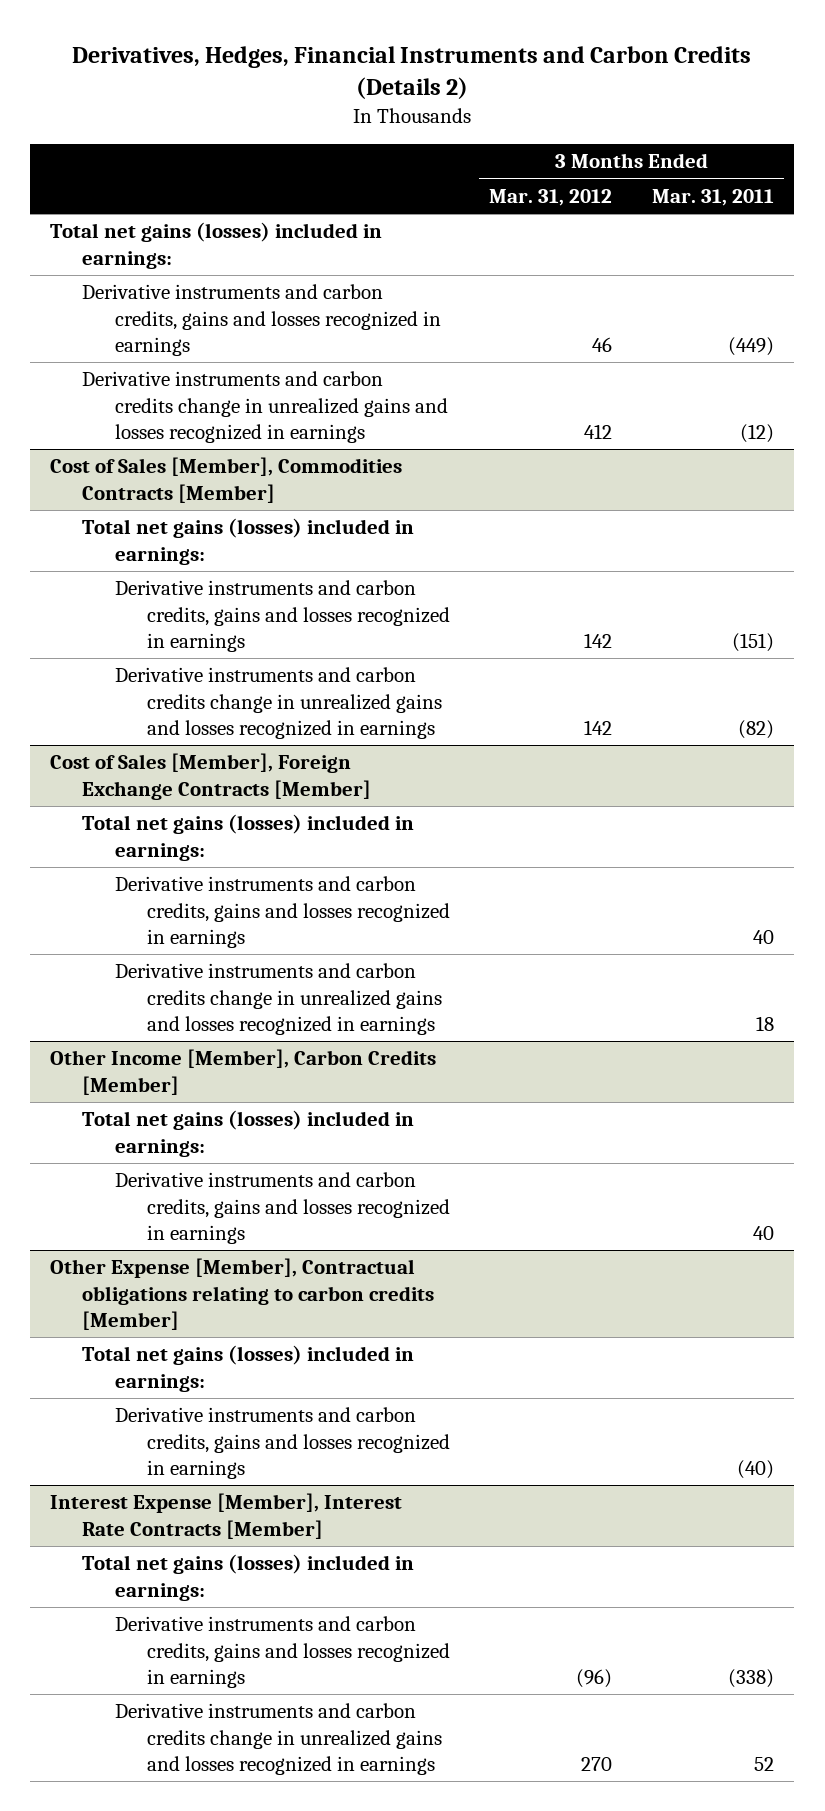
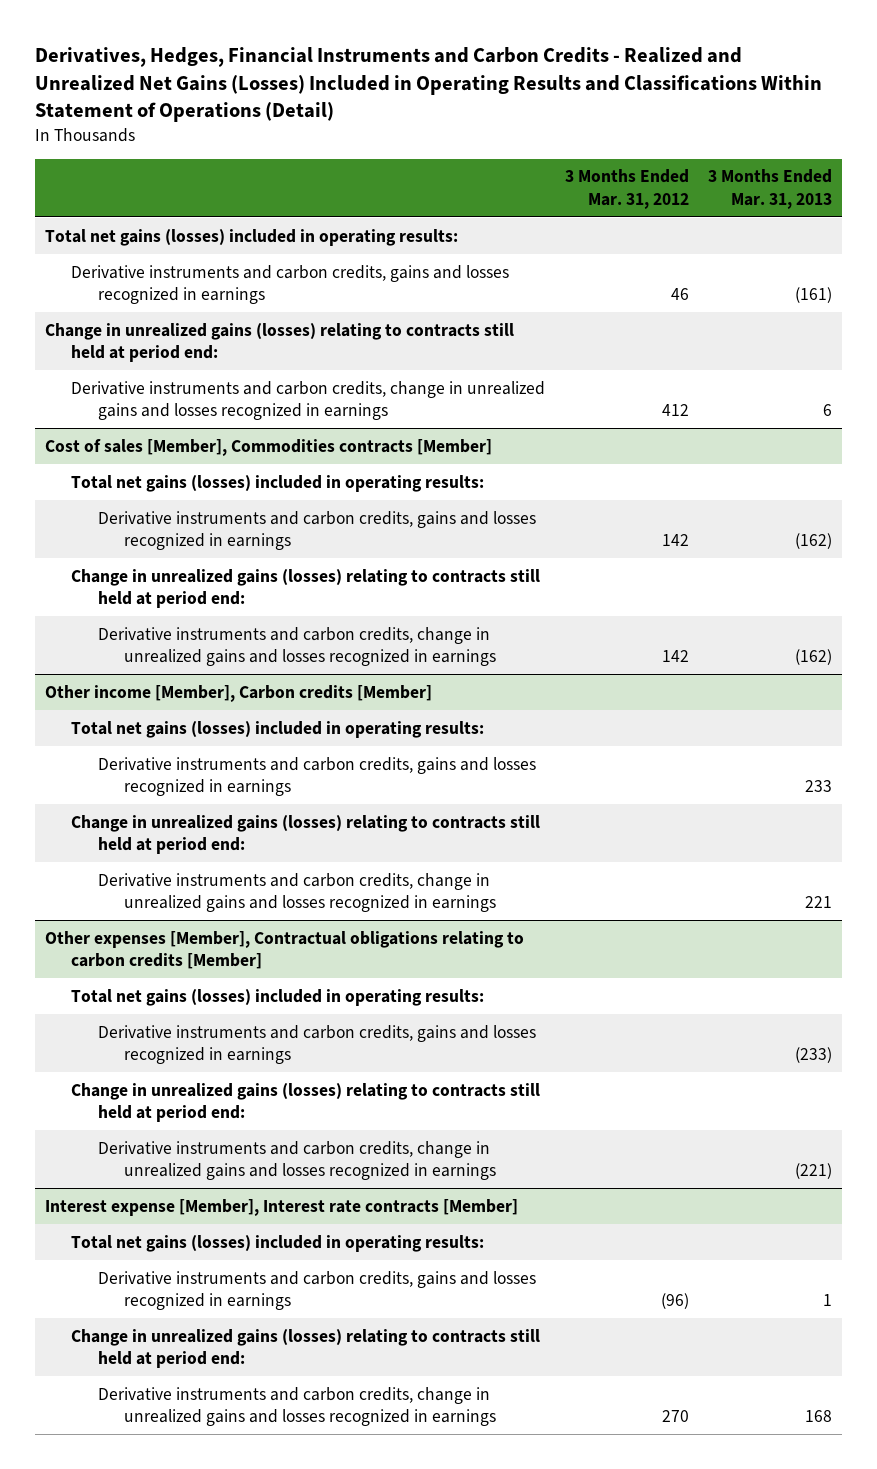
- Derivatives, Hedges, Financial Instruments and Carbon Credits (Details 2)
+ Derivatives, Hedges, Financial Instruments and Carbon Credits - Realized and Unrealized Net Gains (Losses) Included in Operating Results and Classifications Within Statement of Operations (Detail)
- | 3 Months Ended Mar. 31, 2012 | 3 Months Ended Mar. 31, 2011
+ | 3 Months Ended Mar. 31, 2012 | 3 Months Ended Mar. 31, 2013
- Total net gains (losses) included in earnings:
+ Total net gains (losses) included in operating results:
- Derivative instruments and carbon credits change in unrealized gains and losses recognized in earnings | 412 | (12)
- Cost of Sales [Member], Commodities Contracts [Member]
- Total net gains (losses) included in earnings:
+ Change in unrealized gains (losses) relating to contracts still held at period end:
+ Derivative instruments and carbon credits, change in unrealized gains and losses recognized in earnings | 412 | 6
+ Cost of sales [Member], Commodities contracts [Member]
+ Total net gains (losses) included in operating results:
- Derivative instruments and carbon credits change in unrealized gains and losses recognized in earnings | 142 | (82)
- Cost of Sales [Member], Foreign Exchange Contracts [Member]
- Total net gains (losses) included in earnings:
- Derivative instruments and carbon credits, gains and losses recognized in earnings | | 40
- Derivative instruments and carbon credits change in unrealized gains and losses recognized in earnings | | 18
- Other Income [Member], Carbon Credits [Member]
- Total net gains (losses) included in earnings:
+ Change in unrealized gains (losses) relating to contracts still held at period end:
+ Derivative instruments and carbon credits, change in unrealized gains and losses recognized in earnings | 142 | (162)
+ Other income [Member], Carbon credits [Member]
+ Total net gains (losses) included in operating results:
- Other Expense [Member], Contractual obligations relating to carbon credits [Member]
- Total net gains (losses) included in earnings:
+ Change in unrealized gains (losses) relating to contracts still held at period end:
+ Derivative instruments and carbon credits, change in unrealized gains and losses recognized in earnings | | 221
+ Other expenses [Member], Contractual obligations relating to carbon credits [Member]
+ Total net gains (losses) included in operating results:
- Interest Expense [Member], Interest Rate Contracts [Member]
- Total net gains (losses) included in earnings:
+ Change in unrealized gains (losses) relating to contracts still held at period end:
+ Derivative instruments and carbon credits, change in unrealized gains and losses recognized in earnings | | (221)
+ Interest expense [Member], Interest rate contracts [Member]
+ Total net gains (losses) included in operating results:
- Derivative instruments and carbon credits change in unrealized gains and losses recognized in earnings | 270 | 52
+ Change in unrealized gains (losses) relating to contracts still held at period end:
+ Derivative instruments and carbon credits, change in unrealized gains and losses recognized in earnings | 270 | 168

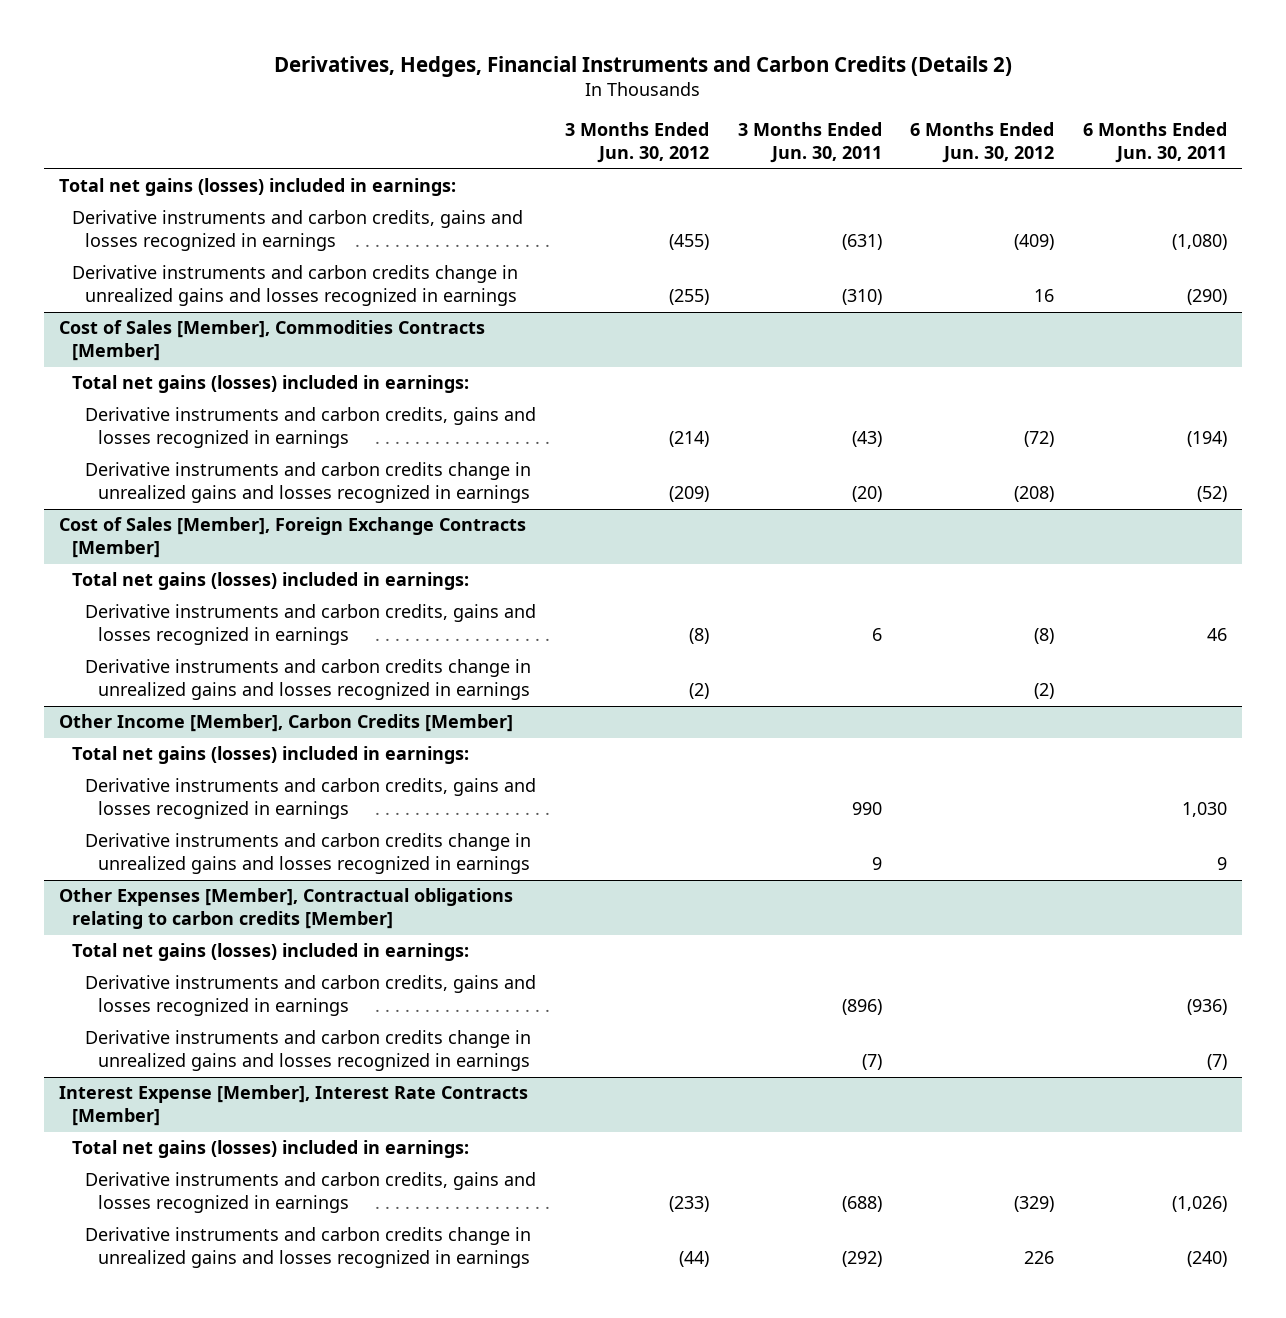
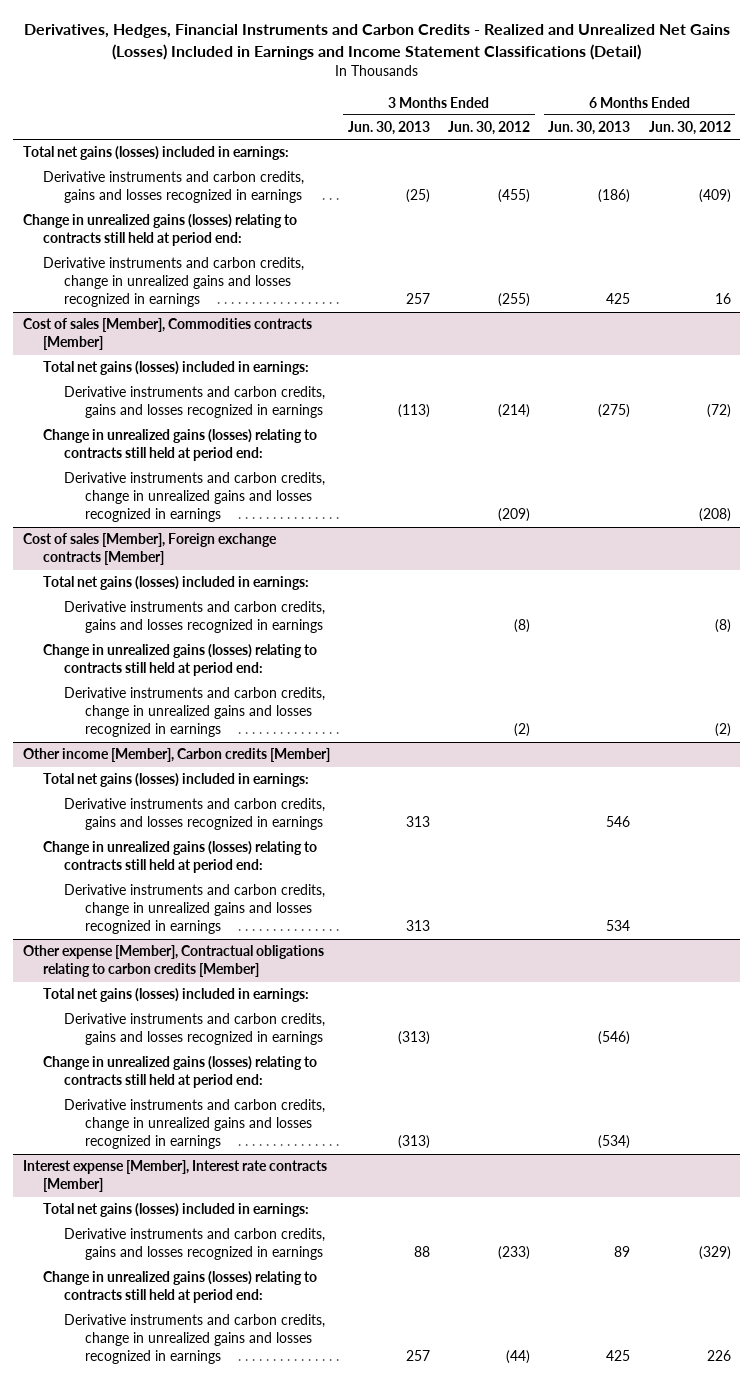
- Derivatives, Hedges, Financial Instruments and Carbon Credits (Details 2)
+ Derivatives, Hedges, Financial Instruments and Carbon Credits - Realized and Unrealized Net Gains (Losses) Included in Earnings and Income Statement Classifications (Detail)
- | 3 Months Ended Jun. 30, 2012 | 3 Months Ended Jun. 30, 2011 | 6 Months Ended Jun. 30, 2012 | 6 Months Ended Jun. 30, 2011
+ | 3 Months Ended Jun. 30, 2013 | 3 Months Ended Jun. 30, 2012 | 6 Months Ended Jun. 30, 2013 | 6 Months Ended Jun. 30, 2012
- Derivative instruments and carbon credits change in unrealized gains and losses recognized in earnings | (255) | (310) | 16 | (290)
- Cost of Sales [Member], Commodities Contracts [Member]
+ Change in unrealized gains (losses) relating to contracts still held at period end:
+ Derivative instruments and carbon credits, change in unrealized gains and losses recognized in earnings | 257 | (255) | 425 | 16
+ Cost of sales [Member], Commodities contracts [Member]
- Derivative instruments and carbon credits change in unrealized gains and losses recognized in earnings | (209) | (20) | (208) | (52)
- Cost of Sales [Member], Foreign Exchange Contracts [Member]
+ Change in unrealized gains (losses) relating to contracts still held at period end:
+ Derivative instruments and carbon credits, change in unrealized gains and losses recognized in earnings | | (209) | | (208)
+ Cost of sales [Member], Foreign exchange contracts [Member]
- Derivative instruments and carbon credits change in unrealized gains and losses recognized in earnings | (2) | | (2) |
- Other Income [Member], Carbon Credits [Member]
+ Change in unrealized gains (losses) relating to contracts still held at period end:
+ Derivative instruments and carbon credits, change in unrealized gains and losses recognized in earnings | | (2) | | (2)
+ Other income [Member], Carbon credits [Member]
- Derivative instruments and carbon credits change in unrealized gains and losses recognized in earnings | | 9 | | 9
- Other Expenses [Member], Contractual obligations relating to carbon credits [Member]
+ Change in unrealized gains (losses) relating to contracts still held at period end:
+ Derivative instruments and carbon credits, change in unrealized gains and losses recognized in earnings | 313 | | 534 |
+ Other expense [Member], Contractual obligations relating to carbon credits [Member]
- Derivative instruments and carbon credits change in unrealized gains and losses recognized in earnings | | (7) | | (7)
- Interest Expense [Member], Interest Rate Contracts [Member]
+ Change in unrealized gains (losses) relating to contracts still held at period end:
+ Derivative instruments and carbon credits, change in unrealized gains and losses recognized in earnings | (313) | | (534) |
+ Interest expense [Member], Interest rate contracts [Member]
- Derivative instruments and carbon credits change in unrealized gains and losses recognized in earnings | (44) | (292) | 226 | (240)
+ Change in unrealized gains (losses) relating to contracts still held at period end:
+ Derivative instruments and carbon credits, change in unrealized gains and losses recognized in earnings | 257 | (44) | 425 | 226

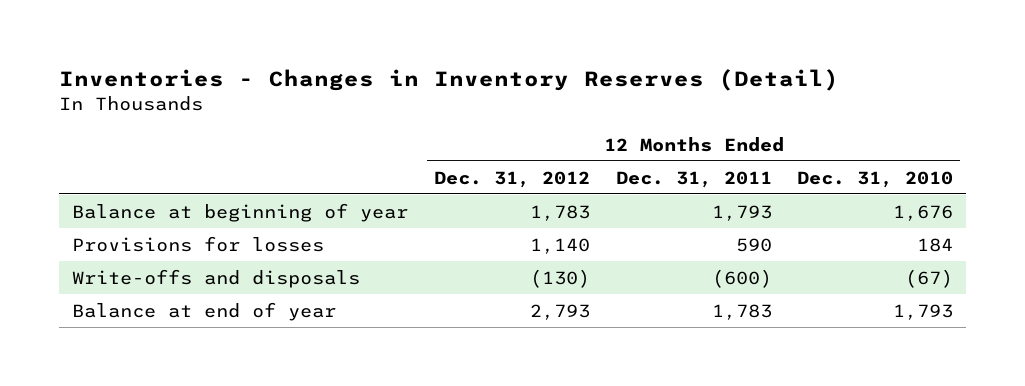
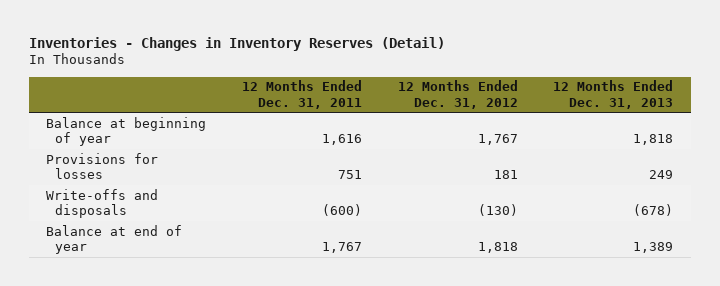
- | 12 Months Ended Dec. 31, 2012 | 12 Months Ended Dec. 31, 2011 | 12 Months Ended Dec. 31, 2010
+ | 12 Months Ended Dec. 31, 2011 | 12 Months Ended Dec. 31, 2012 | 12 Months Ended Dec. 31, 2013
- Balance at beginning of year | 1,783 | 1,793 | 1,676
- Provisions for losses | 1,140 | 590 | 184
+ Balance at beginning of year | 1,616 | 1,767 | 1,818
+ Provisions for losses | 751 | 181 | 249
- Balance at end of year | 2,793 | 1,783 | 1,793
+ Balance at end of year | 1,767 | 1,818 | 1,389

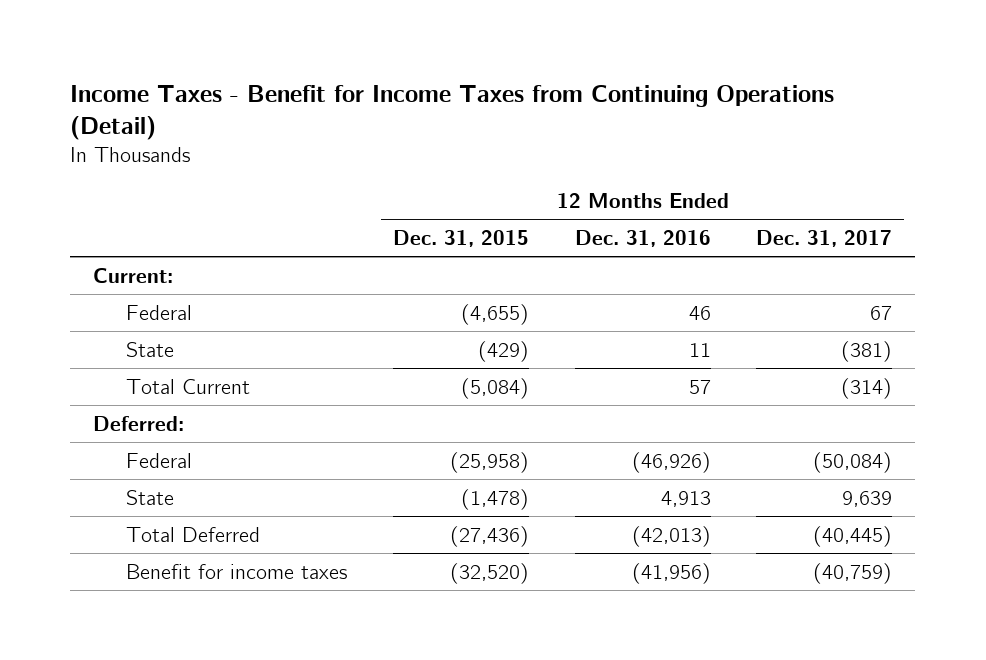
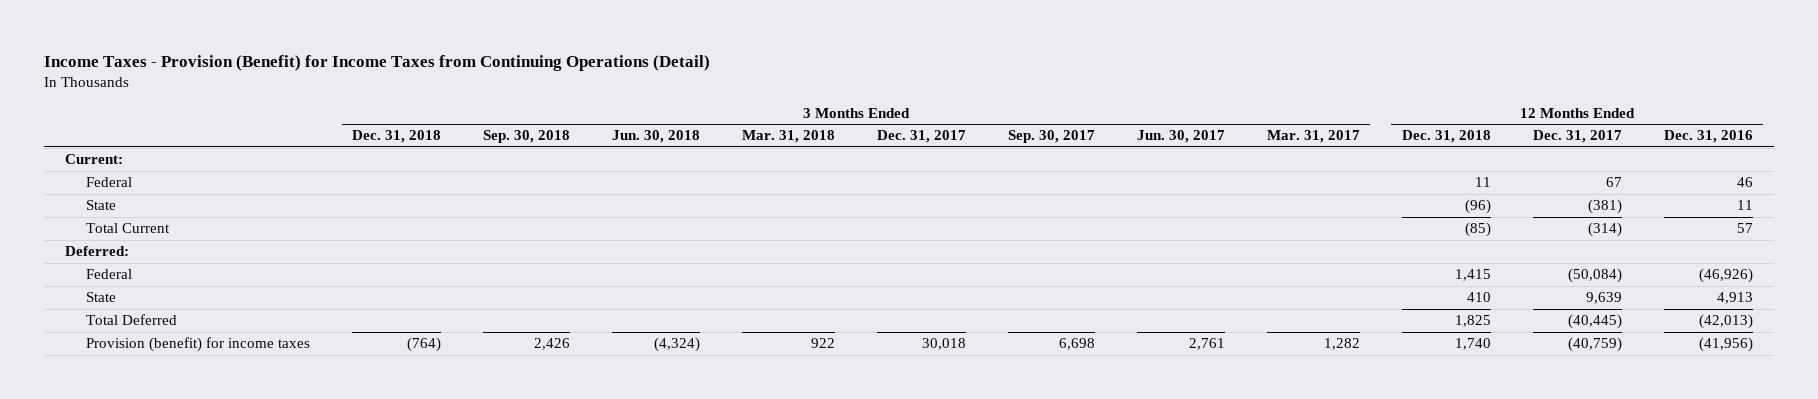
- Income Taxes - Benefit for Income Taxes from Continuing Operations (Detail)
+ Income Taxes - Provision (Benefit) for Income Taxes from Continuing Operations (Detail)
- | 12 Months Ended Dec. 31, 2015 | 12 Months Ended Dec. 31, 2016 | 12 Months Ended Dec. 31, 2017
+ | 3 Months Ended Dec. 31, 2018 | 3 Months Ended Sep. 30, 2018 | 3 Months Ended Jun. 30, 2018 | 3 Months Ended Mar. 31, 2018 | 3 Months Ended Dec. 31, 2017 | 3 Months Ended Sep. 30, 2017 | 3 Months Ended Jun. 30, 2017 | 3 Months Ended Mar. 31, 2017 | 12 Months Ended Dec. 31, 2018 | 12 Months Ended Dec. 31, 2017 | 12 Months Ended Dec. 31, 2016
- Benefit for income taxes | (32,520) | (41,956) | (40,759)
+ Provision (benefit) for income taxes | (764) | 2,426 | (4,324) | 922 | 30,018 | 6,698 | 2,761 | 1,282 | 1,740 | (40,759) | (41,956)

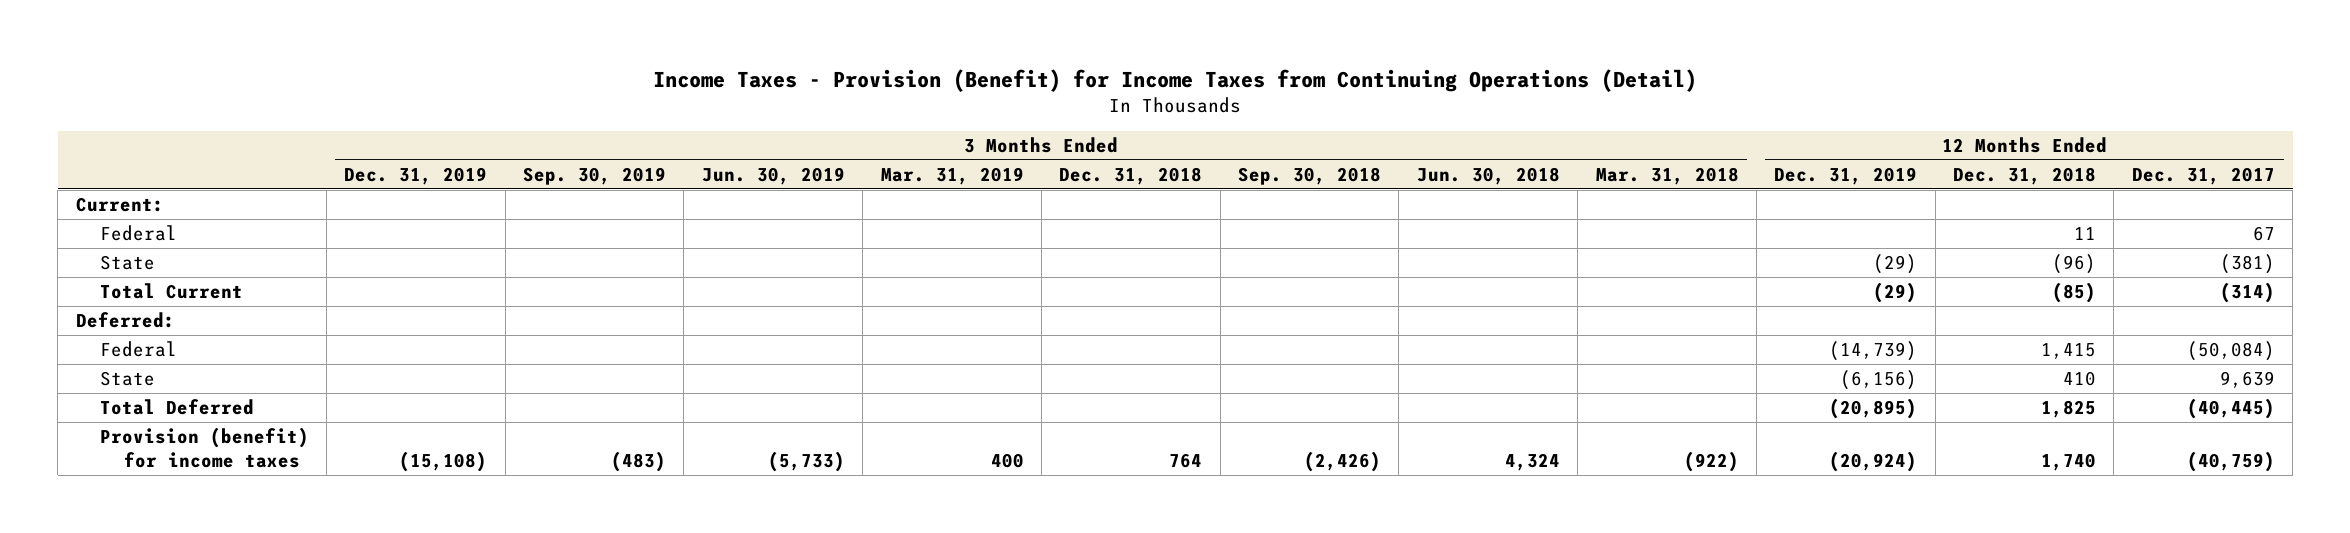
- | 3 Months Ended Dec. 31, 2018 | 3 Months Ended Sep. 30, 2018 | 3 Months Ended Jun. 30, 2018 | 3 Months Ended Mar. 31, 2018 | 3 Months Ended Dec. 31, 2017 | 3 Months Ended Sep. 30, 2017 | 3 Months Ended Jun. 30, 2017 | 3 Months Ended Mar. 31, 2017 | 12 Months Ended Dec. 31, 2018 | 12 Months Ended Dec. 31, 2017 | 12 Months Ended Dec. 31, 2016
+ | 3 Months Ended Dec. 31, 2019 | 3 Months Ended Sep. 30, 2019 | 3 Months Ended Jun. 30, 2019 | 3 Months Ended Mar. 31, 2019 | 3 Months Ended Dec. 31, 2018 | 3 Months Ended Sep. 30, 2018 | 3 Months Ended Jun. 30, 2018 | 3 Months Ended Mar. 31, 2018 | 12 Months Ended Dec. 31, 2019 | 12 Months Ended Dec. 31, 2018 | 12 Months Ended Dec. 31, 2017
- Provision (benefit) for income taxes | (764) | 2,426 | (4,324) | 922 | 30,018 | 6,698 | 2,761 | 1,282 | 1,740 | (40,759) | (41,956)
+ Provision (benefit) for income taxes | (15,108) | (483) | (5,733) | 400 | 764 | (2,426) | 4,324 | (922) | (20,924) | 1,740 | (40,759)

